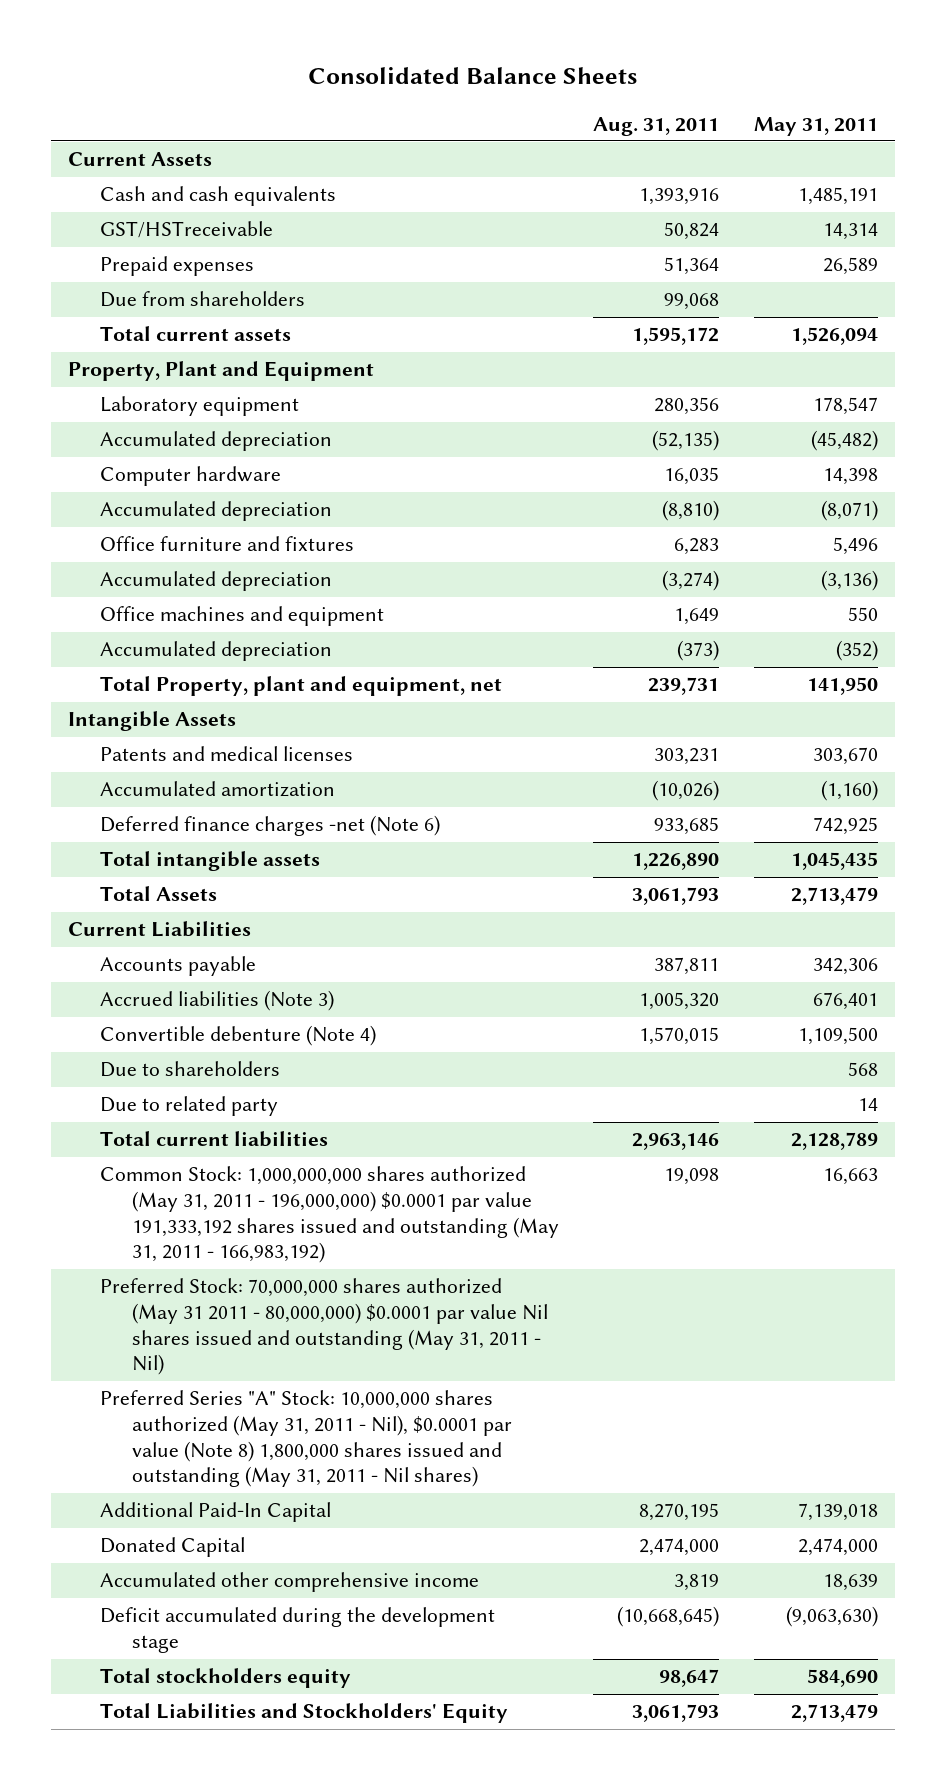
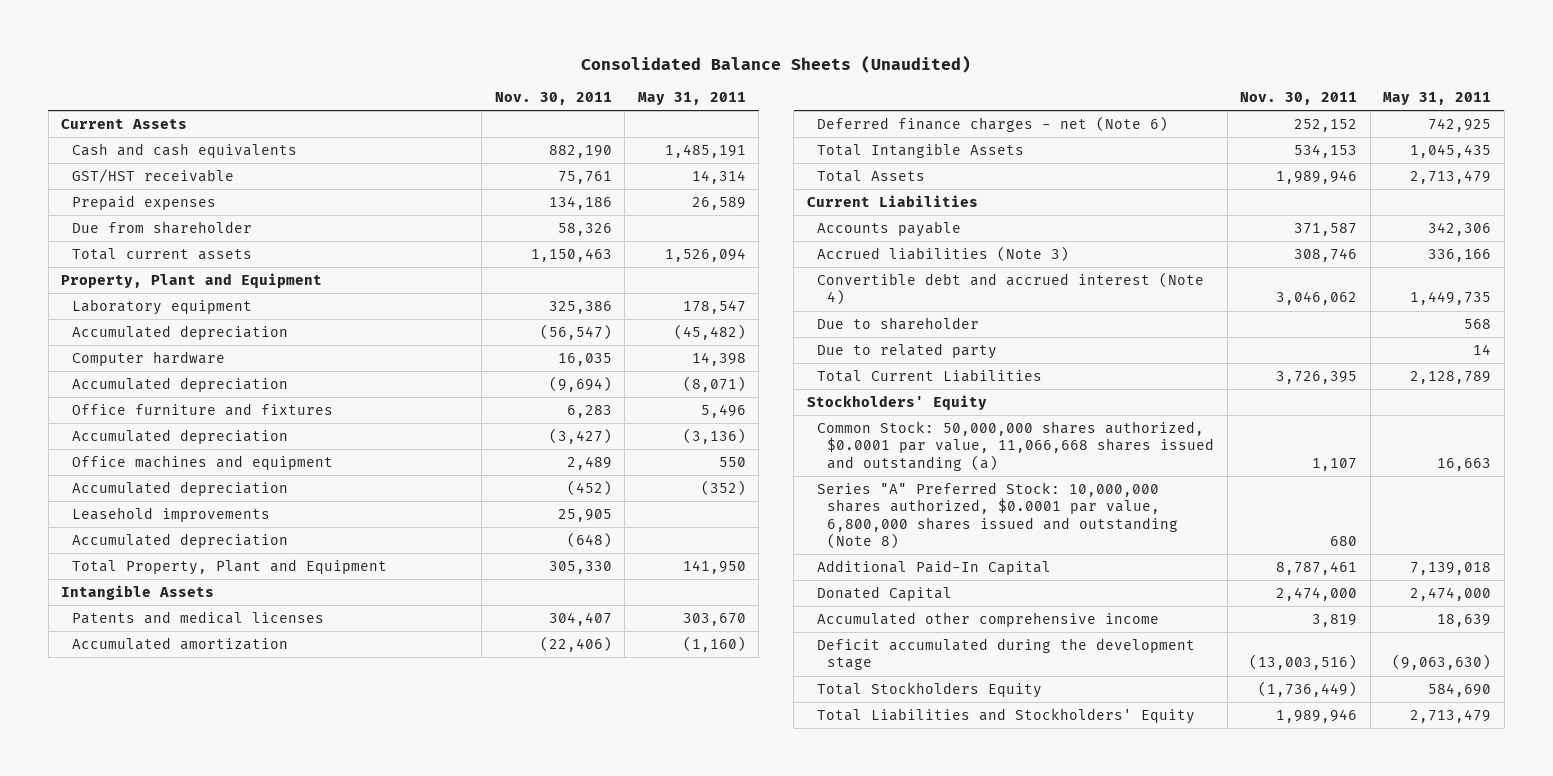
- Consolidated Balance Sheets
+ Consolidated Balance Sheets (Unaudited)
- | Aug. 31, 2011 | May 31, 2011
+ | Nov. 30, 2011 | May 31, 2011
- GST/HSTreceivable | 50,824 | 14,314
+ GST/HST receivable | 75,761 | 14,314
- Due from shareholders | 99,068 |
+ Due from shareholder | 58,326 |
- Total Property, plant and equipment, net | 239,731 | 141,950
+ Leasehold improvements | 25,905 |
+ Accumulated depreciation | (648) |
+ Total Property, Plant and Equipment | 305,330 | 141,950
- Deferred finance charges -net (Note 6) | 933,685 | 742,925
- Total intangible assets | 1,226,890 | 1,045,435
+ Deferred finance charges - net (Note 6) | 252,152 | 742,925
+ Total Intangible Assets | 534,153 | 1,045,435
- Accrued liabilities (Note 3) | 1,005,320 | 676,401
- Convertible debenture (Note 4) | 1,570,015 | 1,109,500
- Due to shareholders | | 568
+ Accrued liabilities (Note 3) | 308,746 | 336,166
+ Convertible debt and accrued interest (Note 4) | 3,046,062 | 1,449,735
+ Due to shareholder | | 568
- Total current liabilities | 2,963,146 | 2,128,789
- Common Stock: 1,000,000,000 shares authorized (May 31, 2011 - 196,000,000) $0.0001 par value 191,333,192 shares issued and outstanding (May 31, 2011 - 166,983,192) | 19,098 | 16,663
- Preferred Stock: 70,000,000 shares authorized (May 31 2011 - 80,000,000) $0.0001 par value Nil shares issued and outstanding (May 31, 2011 - Nil)
- Preferred Series "A" Stock: 10,000,000 shares authorized (May 31, 2011 - Nil), $0.0001 par value (Note 8) 1,800,000 shares issued and outstanding (May 31, 2011 - Nil shares)
+ Total Current Liabilities | 3,726,395 | 2,128,789
+ Stockholders' Equity
+ Common Stock: 50,000,000 shares authorized, $0.0001 par value, 11,066,668 shares issued and outstanding (a) | 1,107 | 16,663
+ Series "A" Preferred Stock: 10,000,000 shares authorized, $0.0001 par value, 6,800,000 shares issued and outstanding (Note 8) | 680 |
- Total stockholders equity | 98,647 | 584,690
+ Total Stockholders Equity | (1,736,449) | 584,690

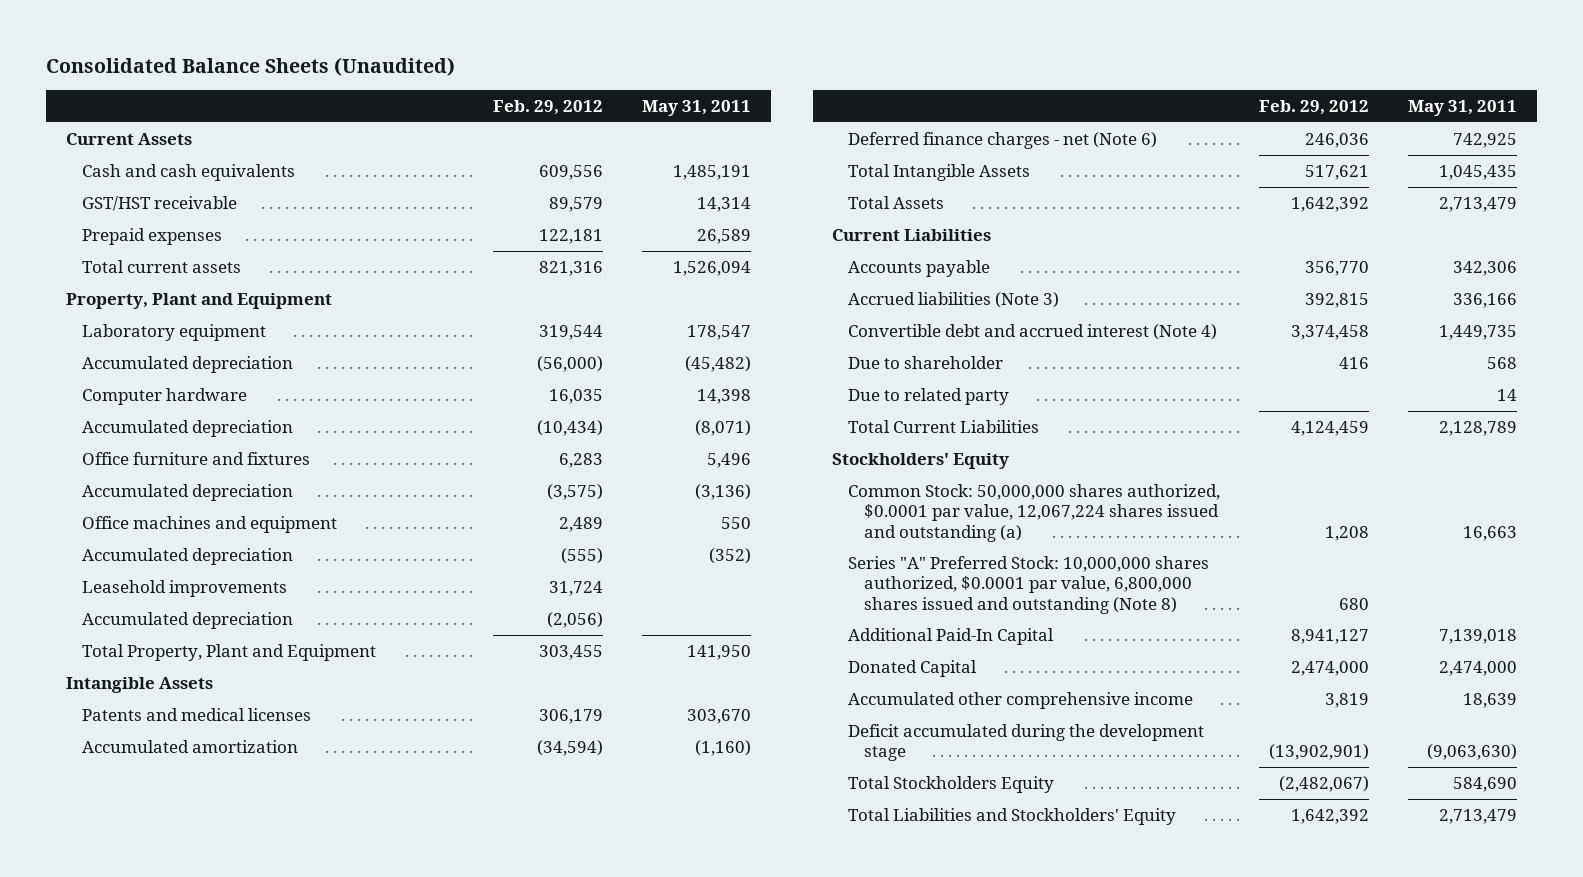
- | Nov. 30, 2011 | May 31, 2011
+ | Feb. 29, 2012 | May 31, 2011
- Due from shareholder | 58,326 |
- Common Stock: 50,000,000 shares authorized, $0.0001 par value, 11,066,668 shares issued and outstanding (a) | 1,107 | 16,663
+ Common Stock: 50,000,000 shares authorized, $0.0001 par value, 12,067,224 shares issued and outstanding (a) | 1,208 | 16,663

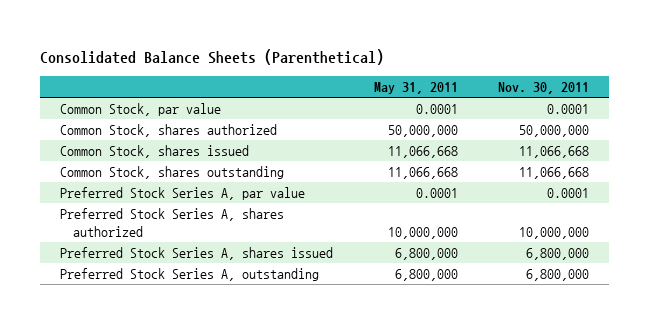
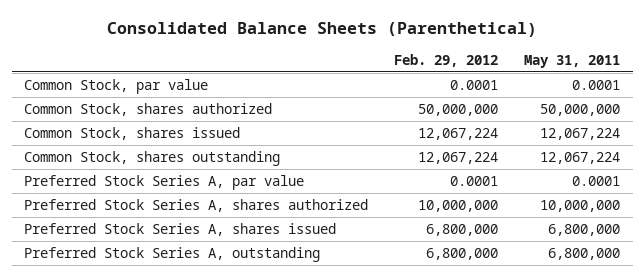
- | May 31, 2011 | Nov. 30, 2011
+ | Feb. 29, 2012 | May 31, 2011
- Common Stock, shares issued | 11,066,668 | 11,066,668
- Common Stock, shares outstanding | 11,066,668 | 11,066,668
+ Common Stock, shares issued | 12,067,224 | 12,067,224
+ Common Stock, shares outstanding | 12,067,224 | 12,067,224

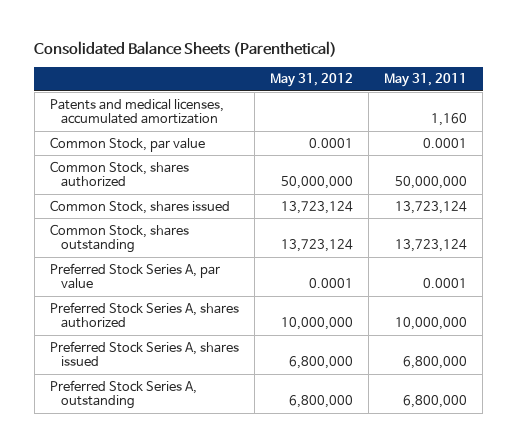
- | Feb. 29, 2012 | May 31, 2011
+ | May 31, 2012 | May 31, 2011
+ Patents and medical licenses, accumulated amortization | | 1,160
- Common Stock, shares issued | 12,067,224 | 12,067,224
- Common Stock, shares outstanding | 12,067,224 | 12,067,224
+ Common Stock, shares issued | 13,723,124 | 13,723,124
+ Common Stock, shares outstanding | 13,723,124 | 13,723,124

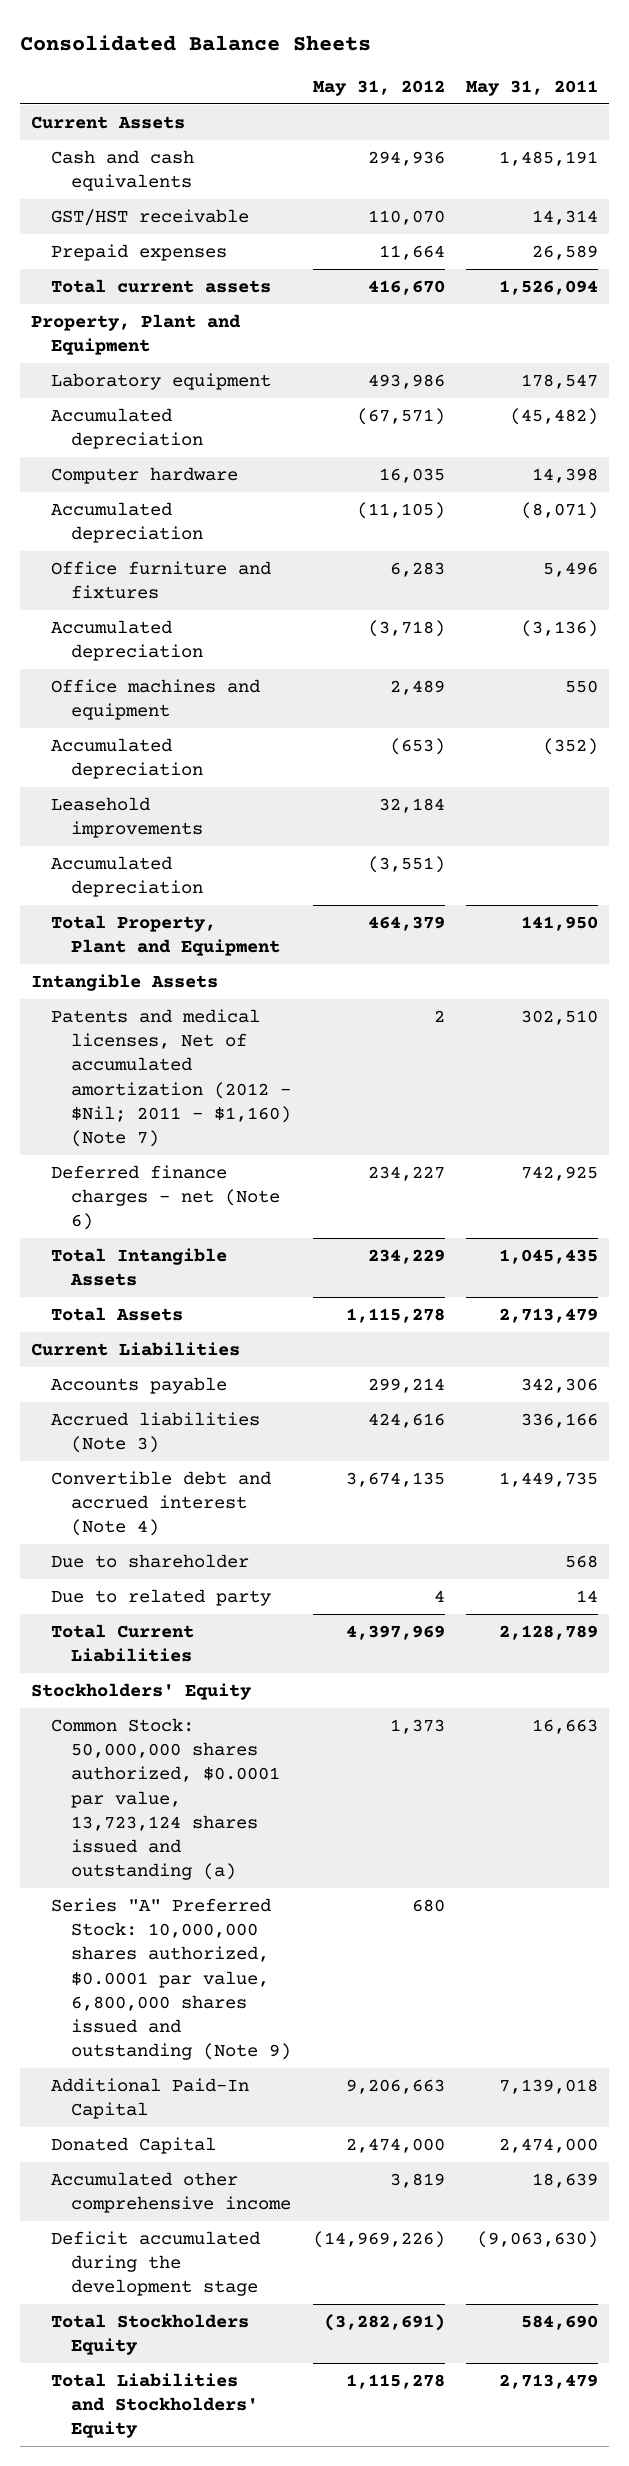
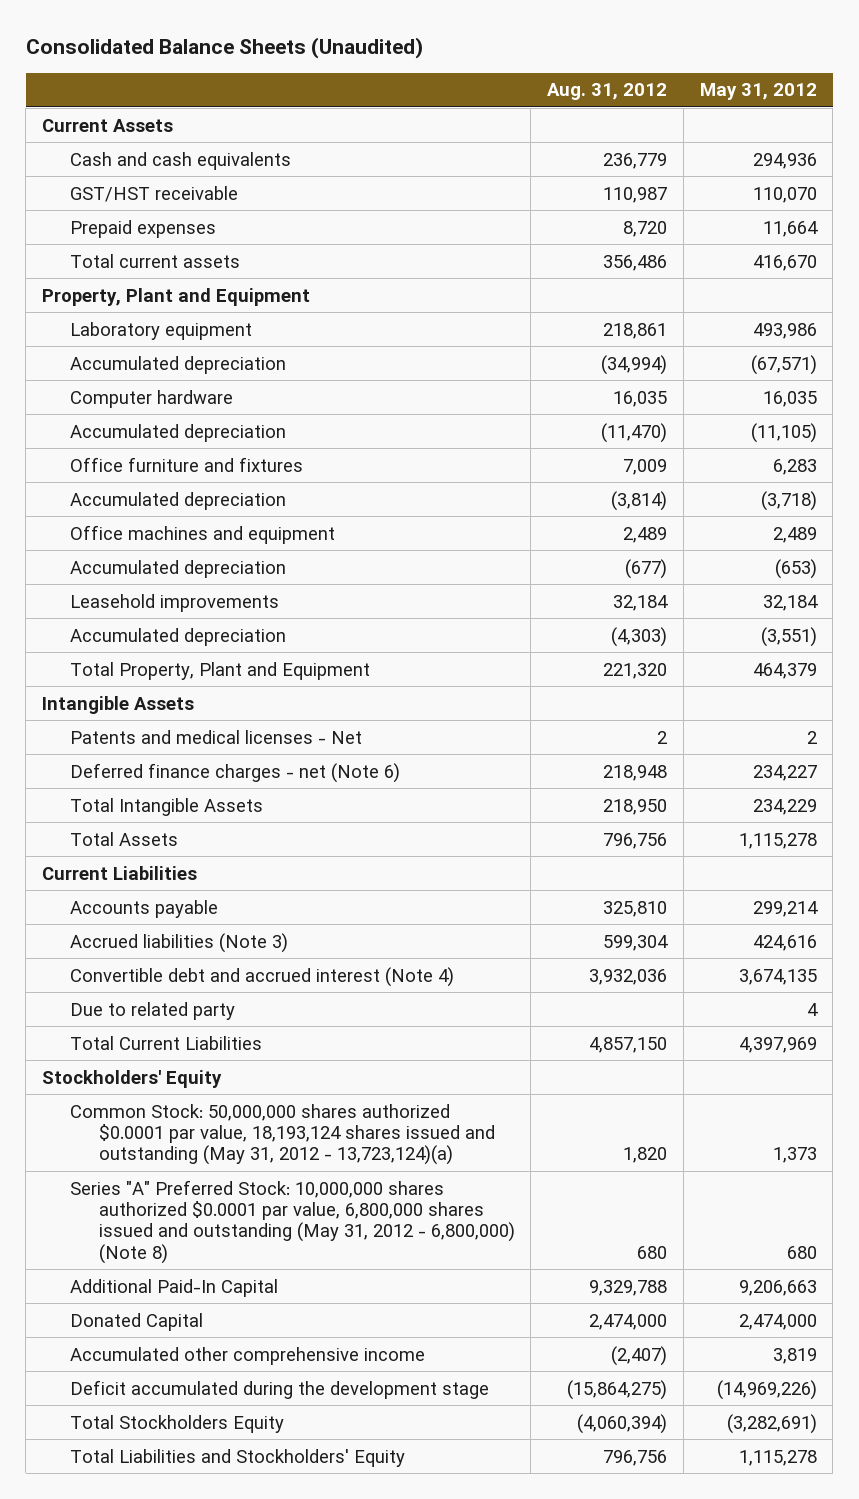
- Consolidated Balance Sheets
+ Consolidated Balance Sheets (Unaudited)
- | May 31, 2012 | May 31, 2011
+ | Aug. 31, 2012 | May 31, 2012
- Patents and medical licenses, Net of accumulated amortization (2012 - $Nil; 2011 - $1,160) (Note 7) | 2 | 302,510
+ Patents and medical licenses - Net | 2 | 2
- Due to shareholder | | 568
- Common Stock: 50,000,000 shares authorized, $0.0001 par value, 13,723,124 shares issued and outstanding (a) | 1,373 | 16,663
- Series "A" Preferred Stock: 10,000,000 shares authorized, $0.0001 par value, 6,800,000 shares issued and outstanding (Note 9) | 680 |
+ Common Stock: 50,000,000 shares authorized $0.0001 par value, 18,193,124 shares issued and outstanding (May 31, 2012 - 13,723,124)(a) | 1,820 | 1,373
+ Series "A" Preferred Stock: 10,000,000 shares authorized $0.0001 par value, 6,800,000 shares issued and outstanding (May 31, 2012 - 6,800,000) (Note 8) | 680 | 680

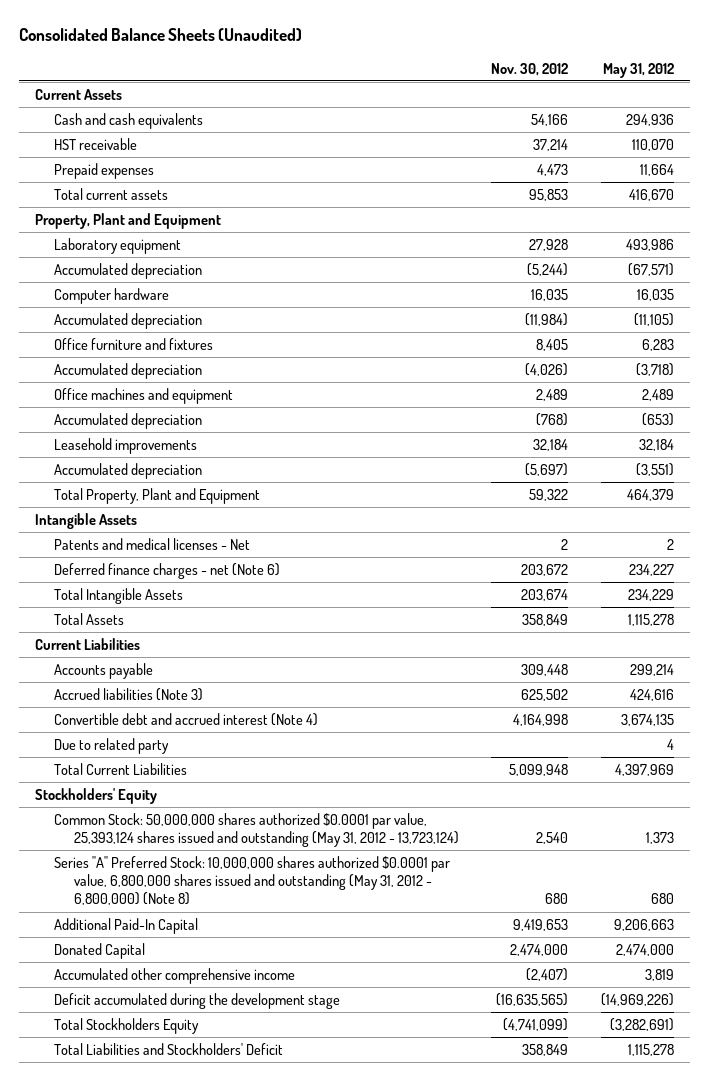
- | Aug. 31, 2012 | May 31, 2012
+ | Nov. 30, 2012 | May 31, 2012
- GST/HST receivable | 110,987 | 110,070
+ HST receivable | 37,214 | 110,070
- Common Stock: 50,000,000 shares authorized $0.0001 par value, 18,193,124 shares issued and outstanding (May 31, 2012 - 13,723,124)(a) | 1,820 | 1,373
+ Common Stock: 50,000,000 shares authorized $0.0001 par value, 25,393,124 shares issued and outstanding (May 31, 2012 - 13,723,124) | 2,540 | 1,373
- Total Liabilities and Stockholders' Equity | 796,756 | 1,115,278
+ Total Liabilities and Stockholders' Deficit | 358,849 | 1,115,278

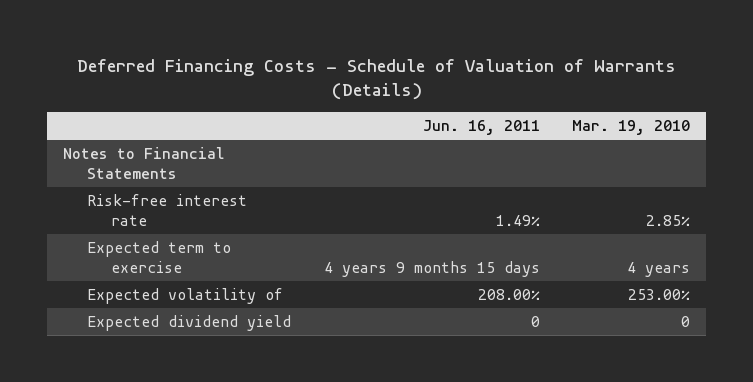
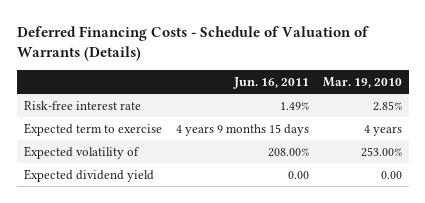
- Notes to Financial Statements
- Expected dividend yield | 0 | 0
+ Expected dividend yield | 0.00 | 0.00

